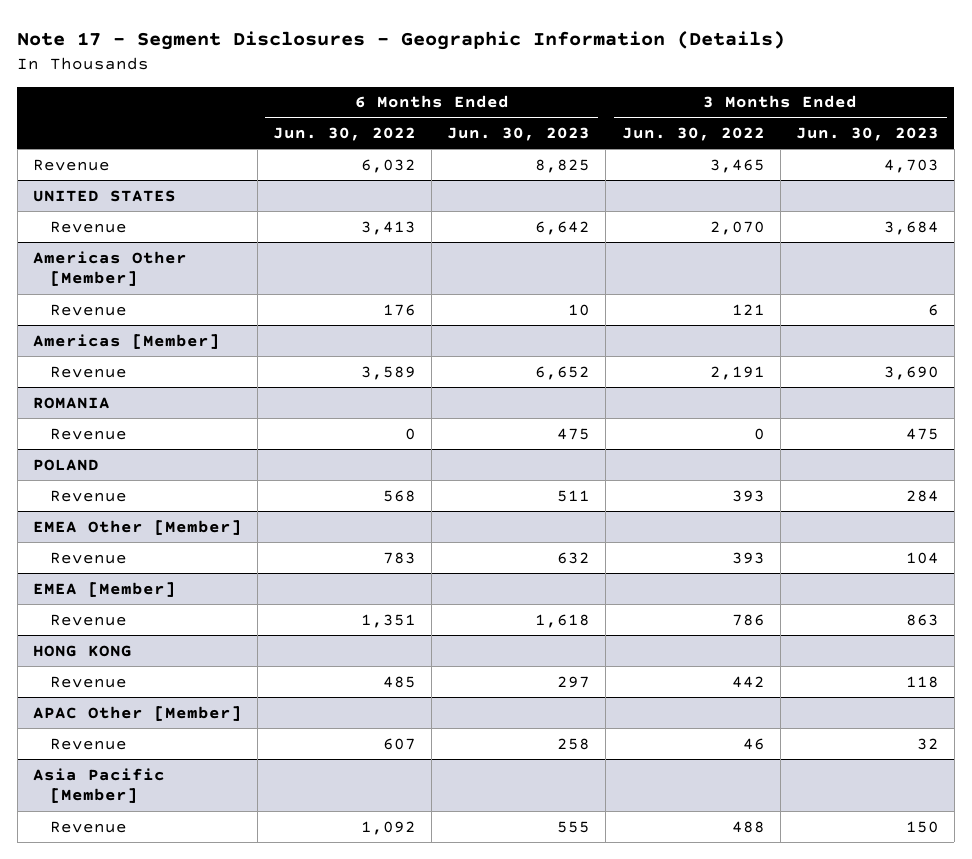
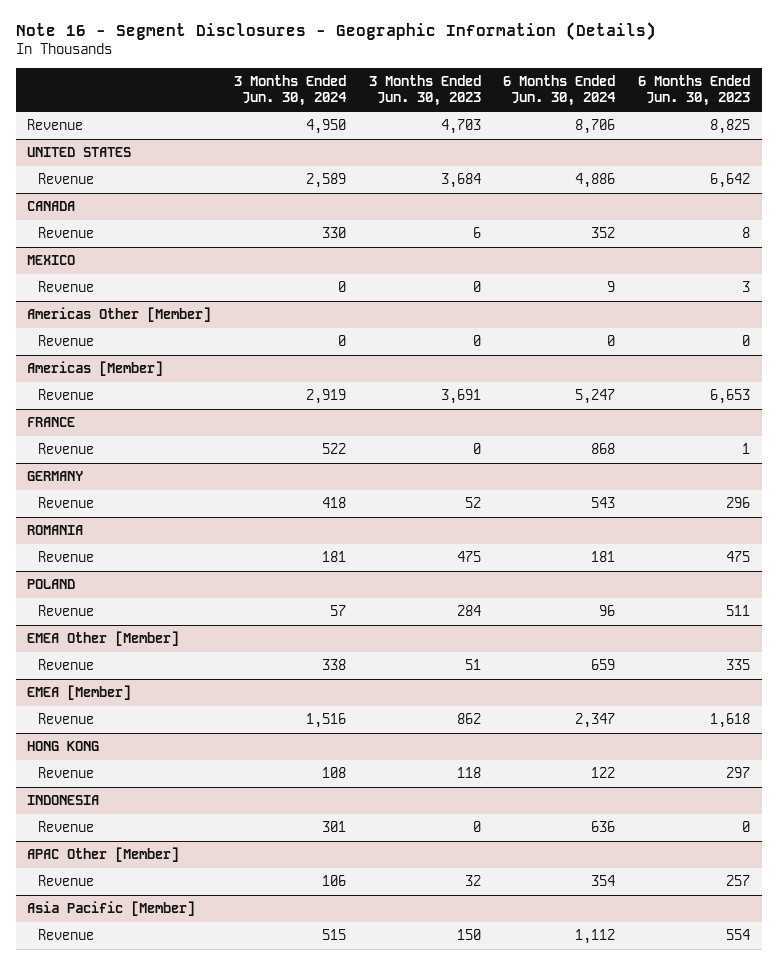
- Note 17 - Segment Disclosures - Geographic Information (Details)
+ Note 16 - Segment Disclosures - Geographic Information (Details)
- | 6 Months Ended Jun. 30, 2022 | 6 Months Ended Jun. 30, 2023 | 3 Months Ended Jun. 30, 2022 | 3 Months Ended Jun. 30, 2023
+ | 3 Months Ended Jun. 30, 2024 | 3 Months Ended Jun. 30, 2023 | 6 Months Ended Jun. 30, 2024 | 6 Months Ended Jun. 30, 2023
+ CANADA
+ Revenue | 330 | 6 | 352 | 8
+ MEXICO
+ Revenue | 0 | 0 | 9 | 3
@ Americas Other [Member]
- Revenue | 176 | 10 | 121 | 6
+ Revenue | 0 | 0 | 0 | 0
@ Americas [Member]
- Revenue | 3,589 | 6,652 | 2,191 | 3,690
+ Revenue | 2,919 | 3,691 | 5,247 | 6,653
+ FRANCE
+ Revenue | 522 | 0 | 868 | 1
+ GERMANY
+ Revenue | 418 | 52 | 543 | 296
@ EMEA Other [Member]
- Revenue | 783 | 632 | 393 | 104
+ Revenue | 338 | 51 | 659 | 335
@ EMEA [Member]
- Revenue | 1,351 | 1,618 | 786 | 863
+ Revenue | 1,516 | 862 | 2,347 | 1,618
+ INDONESIA
+ Revenue | 301 | 0 | 636 | 0
@ APAC Other [Member]
- Revenue | 607 | 258 | 46 | 32
+ Revenue | 106 | 32 | 354 | 257
@ Asia Pacific [Member]
- Revenue | 1,092 | 555 | 488 | 150
+ Revenue | 515 | 150 | 1,112 | 554

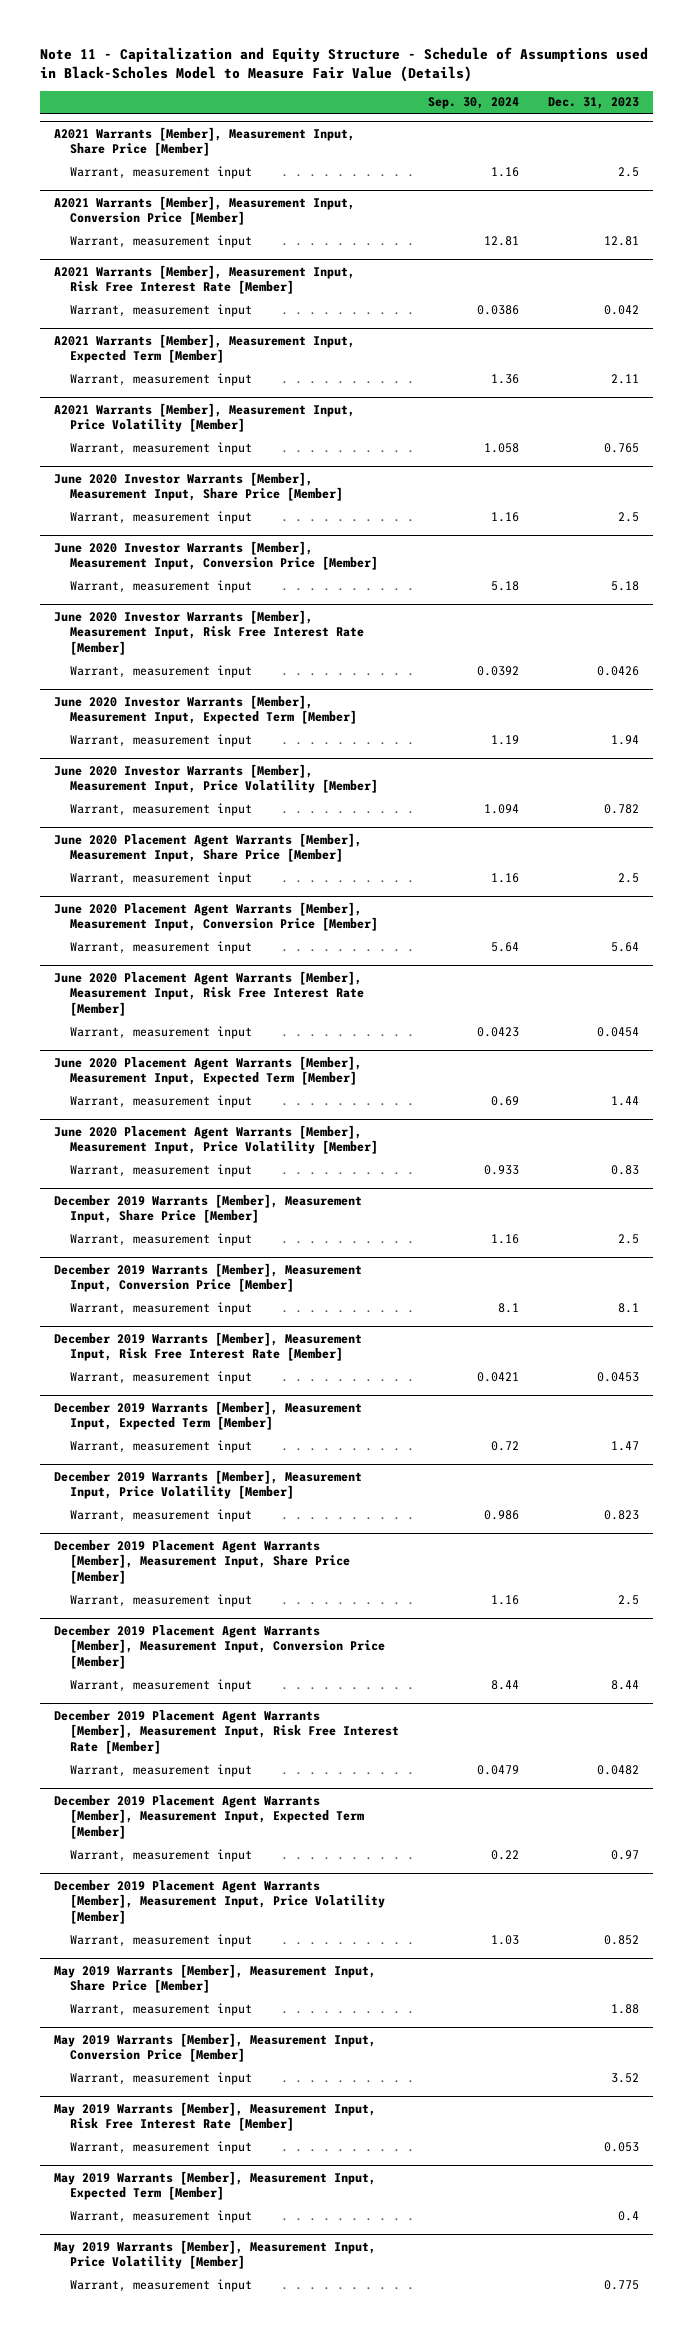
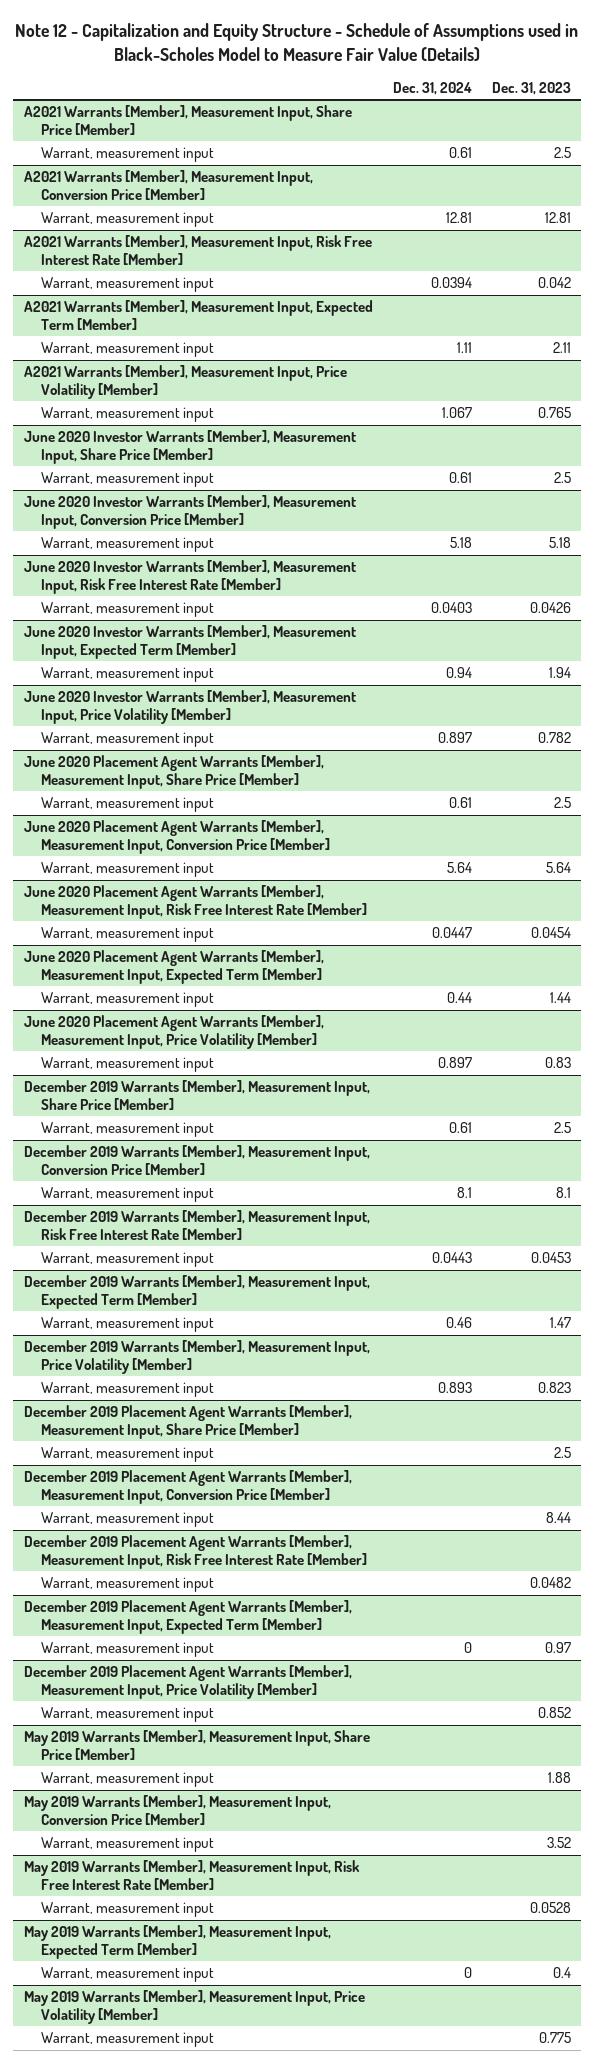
- Note 11 - Capitalization and Equity Structure - Schedule of Assumptions used in Black-Scholes Model to Measure Fair Value (Details)
+ Note 12 - Capitalization and Equity Structure - Schedule of Assumptions used in Black-Scholes Model to Measure Fair Value (Details)
- | Sep. 30, 2024 | Dec. 31, 2023
+ | Dec. 31, 2024 | Dec. 31, 2023
@ May 2019 Warrants [Member], Measurement Input, Risk Free Interest Rate [Member]
- Warrant, measurement input | | 0.053
+ Warrant, measurement input | | 0.0528

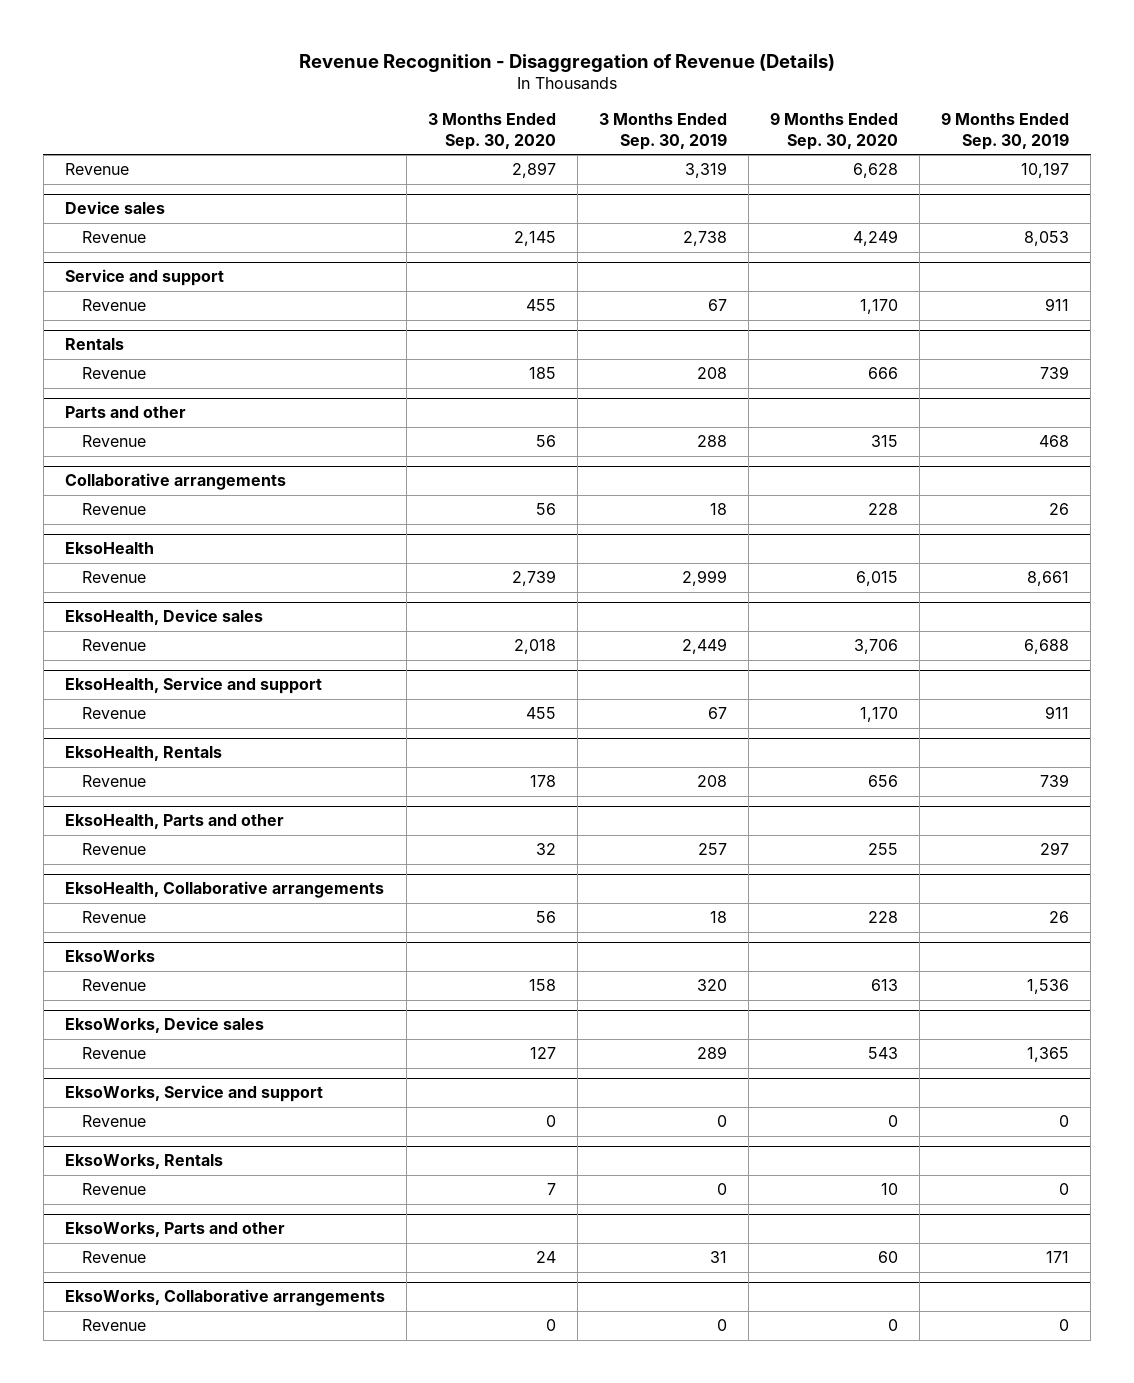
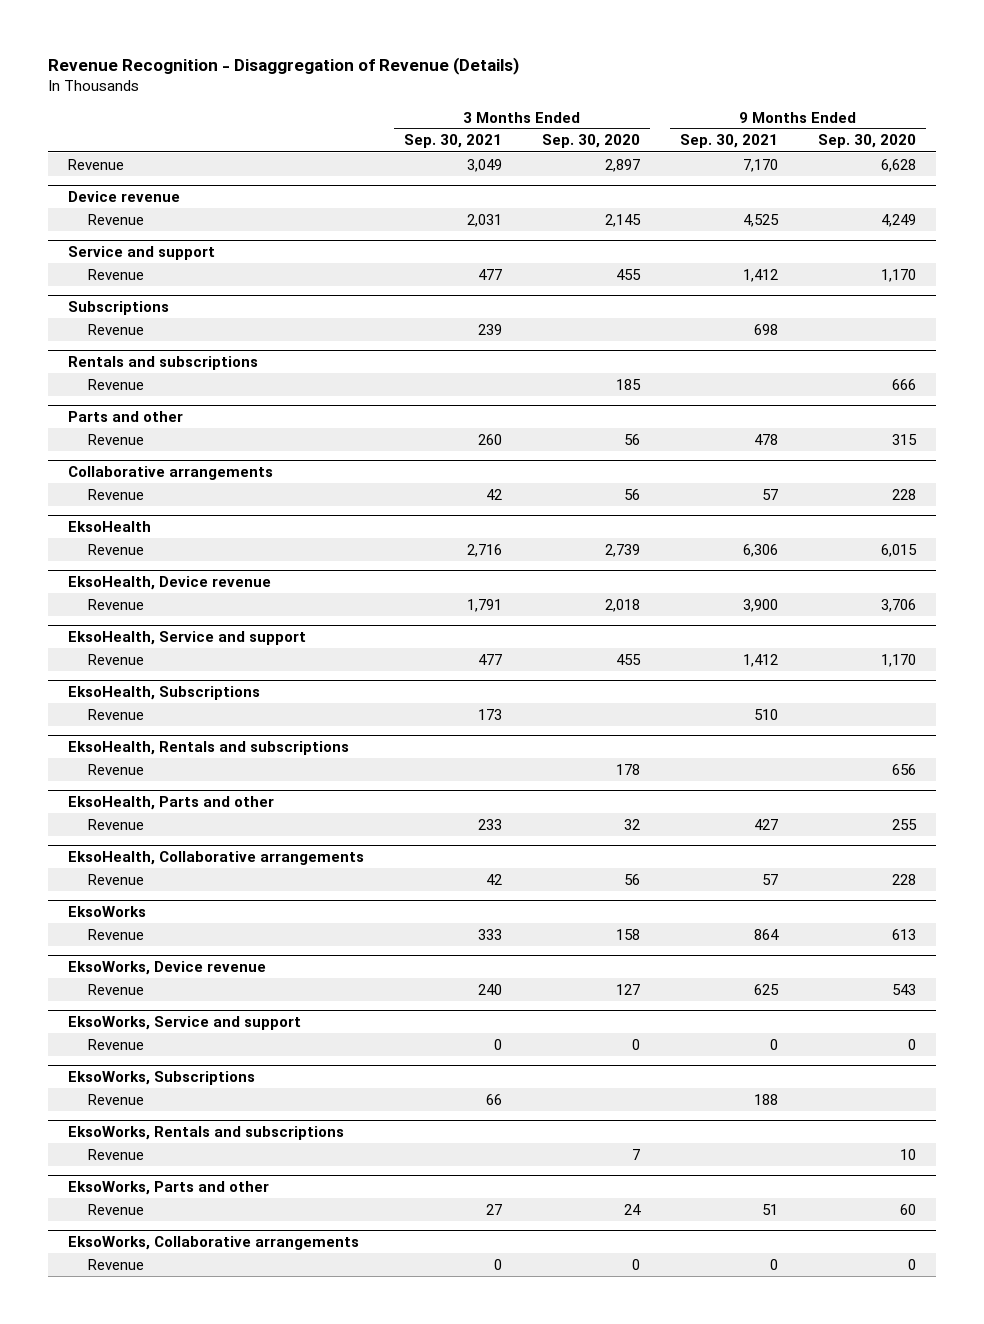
- | 3 Months Ended Sep. 30, 2020 | 3 Months Ended Sep. 30, 2019 | 9 Months Ended Sep. 30, 2020 | 9 Months Ended Sep. 30, 2019
+ | 3 Months Ended Sep. 30, 2021 | 3 Months Ended Sep. 30, 2020 | 9 Months Ended Sep. 30, 2021 | 9 Months Ended Sep. 30, 2020
- Device sales
+ Device revenue
- Rentals
+ Subscriptions
+ Revenue | 239 | | 698 |
+ Rentals and subscriptions
- EksoHealth, Device sales
+ EksoHealth, Device revenue
- EksoHealth, Rentals
+ EksoHealth, Subscriptions
+ Revenue | 173 | | 510 |
+ EksoHealth, Rentals and subscriptions
- EksoWorks, Device sales
+ EksoWorks, Device revenue
- EksoWorks, Rentals
+ EksoWorks, Subscriptions
+ Revenue | 66 | | 188 |
+ EksoWorks, Rentals and subscriptions

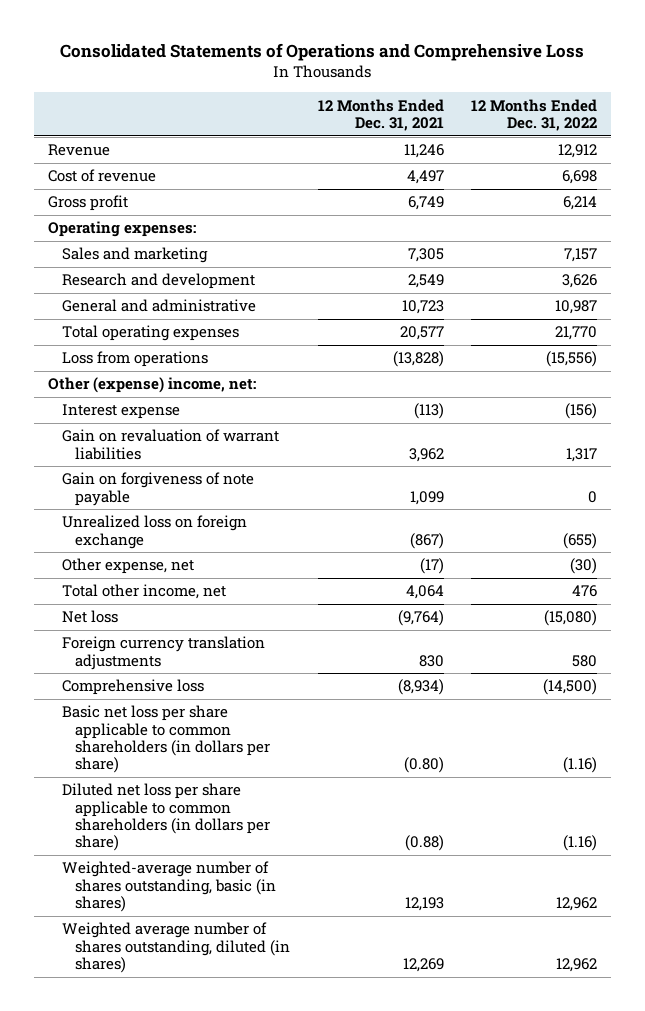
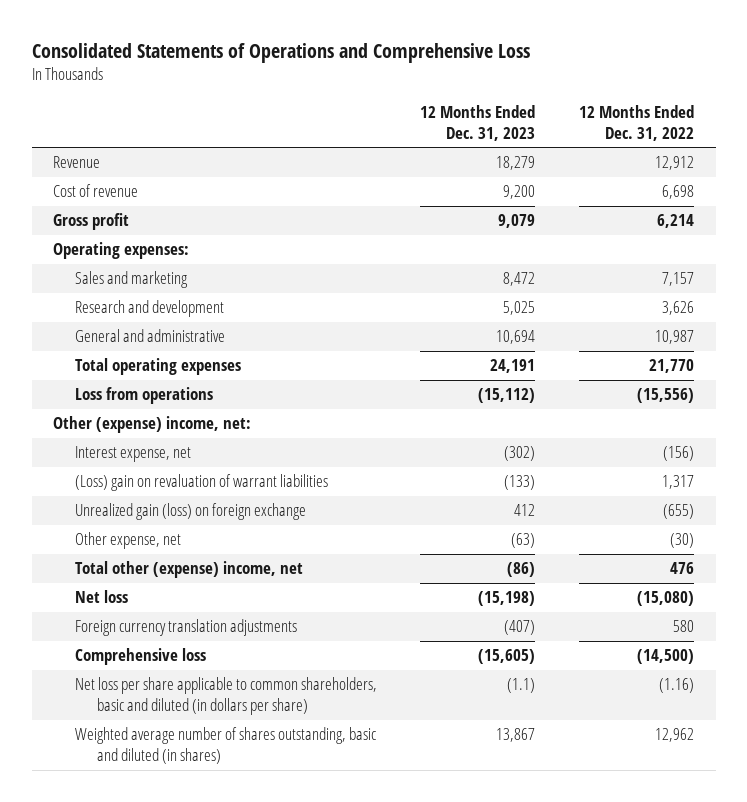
- | 12 Months Ended Dec. 31, 2021 | 12 Months Ended Dec. 31, 2022
+ | 12 Months Ended Dec. 31, 2023 | 12 Months Ended Dec. 31, 2022
- Interest expense | (113) | (156)
- Gain on revaluation of warrant liabilities | 3,962 | 1,317
- Gain on forgiveness of note payable | 1,099 | 0
- Unrealized loss on foreign exchange | (867) | (655)
+ Interest expense, net | (302) | (156)
+ (Loss) gain on revaluation of warrant liabilities | (133) | 1,317
+ Unrealized gain (loss) on foreign exchange | 412 | (655)
- Total other income, net | 4,064 | 476
+ Total other (expense) income, net | (86) | 476
- Basic net loss per share applicable to common shareholders (in dollars per share) | (0.80) | (1.16)
- Diluted net loss per share applicable to common shareholders (in dollars per share) | (0.88) | (1.16)
- Weighted-average number of shares outstanding, basic (in shares) | 12,193 | 12,962
- Weighted average number of shares outstanding, diluted (in shares) | 12,269 | 12,962
+ Net loss per share applicable to common shareholders, basic and diluted (in dollars per share) | (1.1) | (1.16)
+ Weighted average number of shares outstanding, basic and diluted (in shares) | 13,867 | 12,962

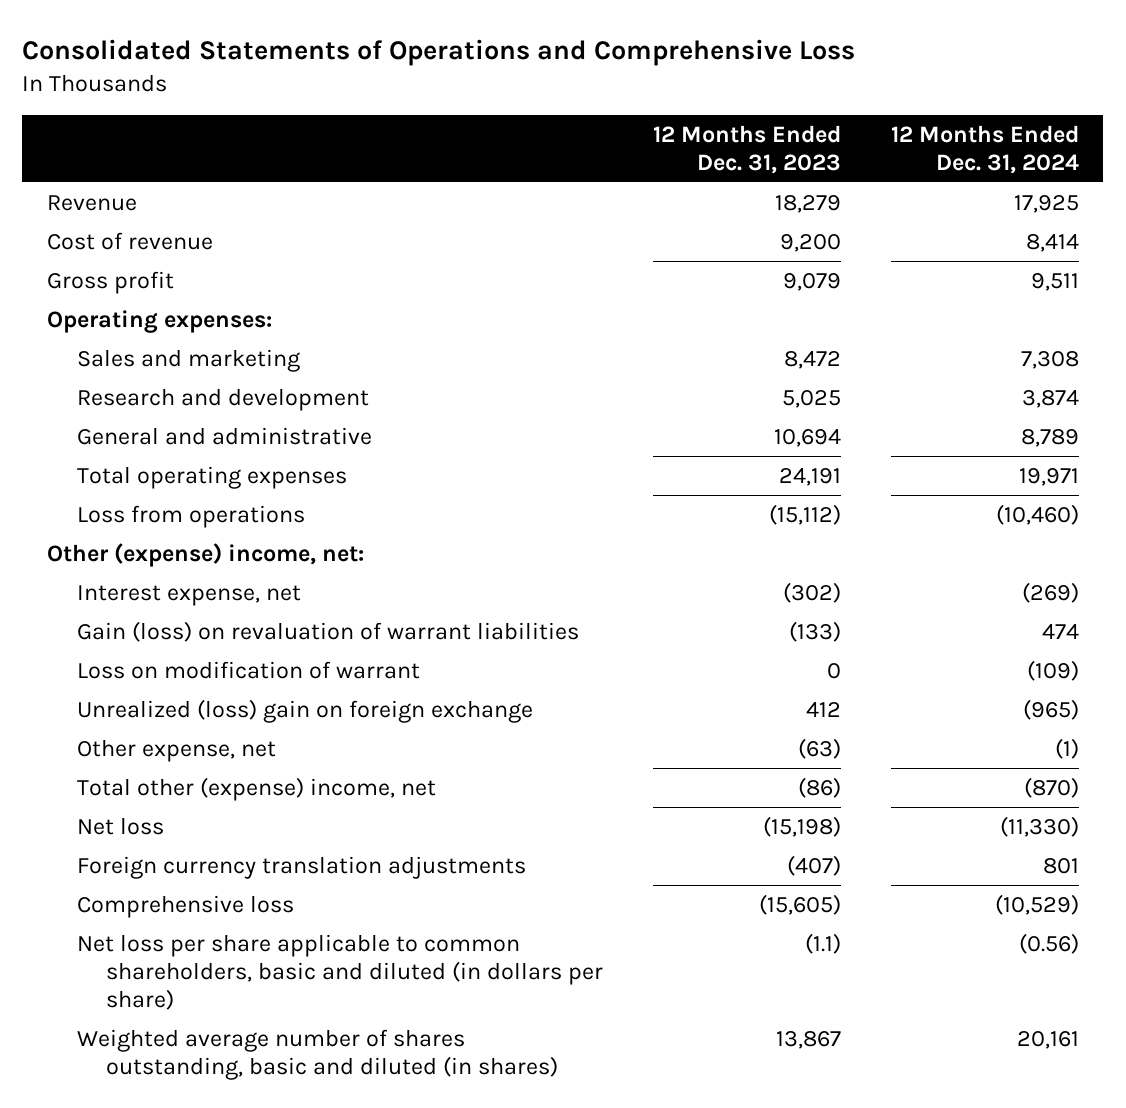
- | 12 Months Ended Dec. 31, 2023 | 12 Months Ended Dec. 31, 2022
+ | 12 Months Ended Dec. 31, 2023 | 12 Months Ended Dec. 31, 2024
- (Loss) gain on revaluation of warrant liabilities | (133) | 1,317
- Unrealized gain (loss) on foreign exchange | 412 | (655)
+ Gain (loss) on revaluation of warrant liabilities | (133) | 474
+ Loss on modification of warrant | 0 | (109)
+ Unrealized (loss) gain on foreign exchange | 412 | (965)

